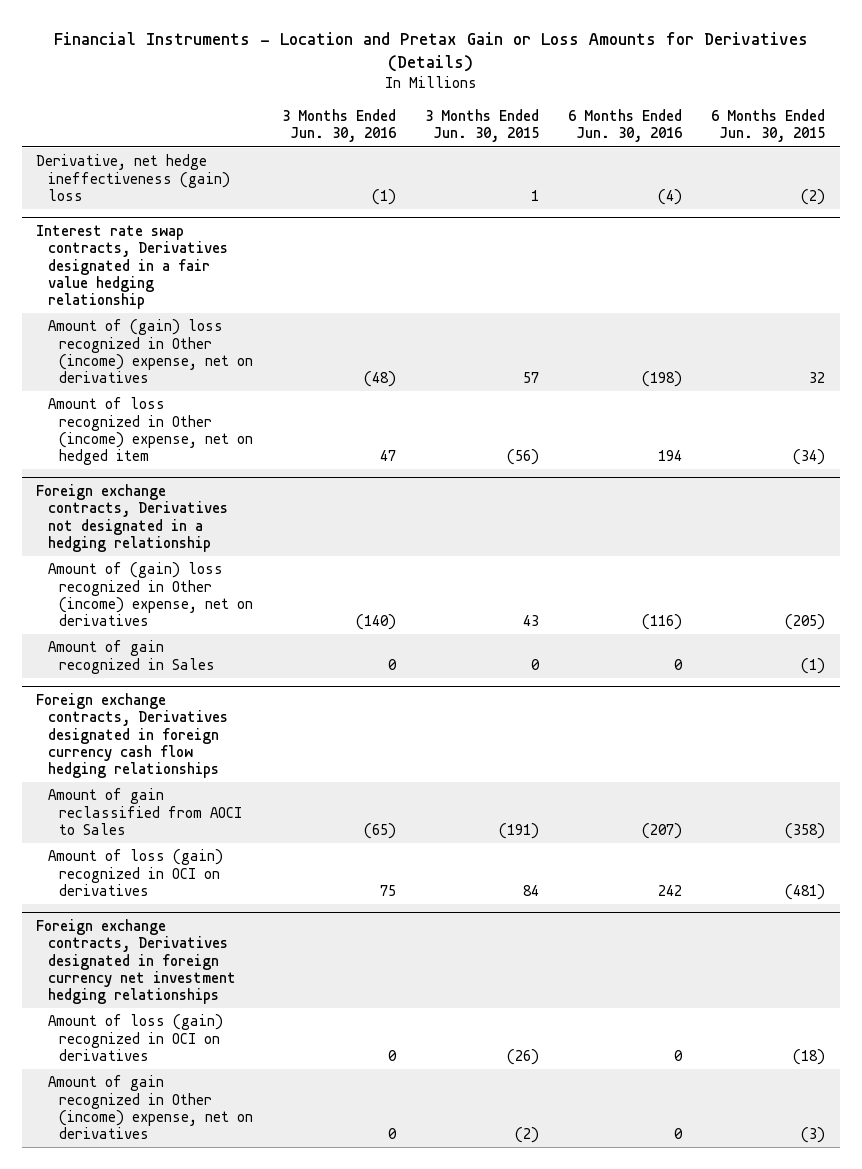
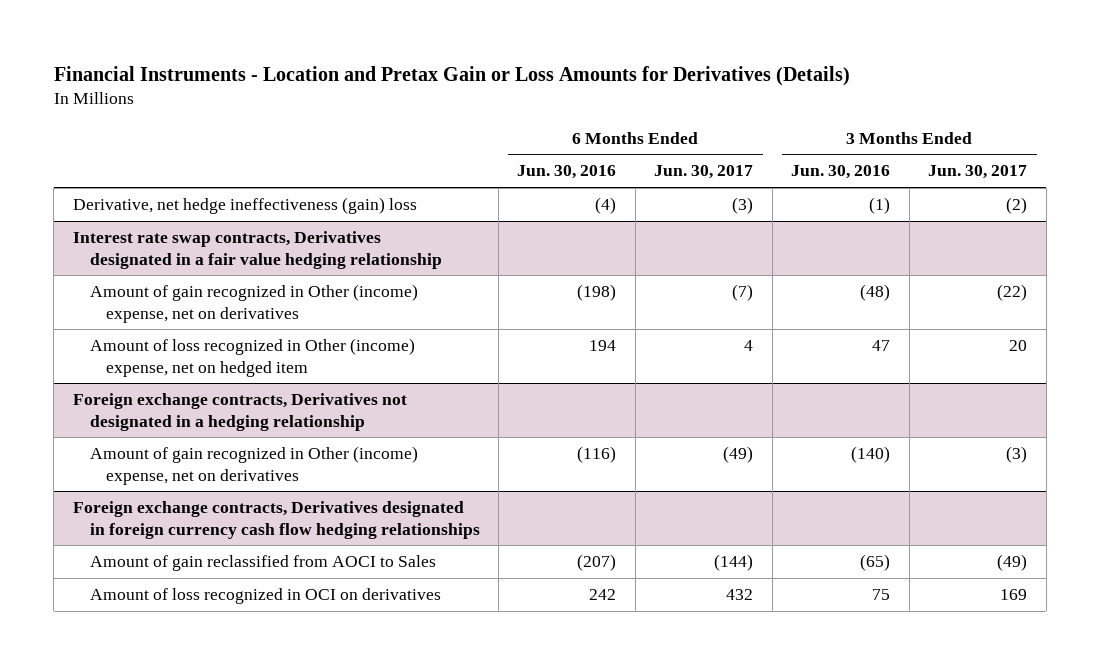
- | 3 Months Ended Jun. 30, 2016 | 3 Months Ended Jun. 30, 2015 | 6 Months Ended Jun. 30, 2016 | 6 Months Ended Jun. 30, 2015
+ | 6 Months Ended Jun. 30, 2016 | 6 Months Ended Jun. 30, 2017 | 3 Months Ended Jun. 30, 2016 | 3 Months Ended Jun. 30, 2017
@ Interest rate swap contracts, Derivatives designated in a fair value hedging relationship
- Amount of (gain) loss recognized in Other (income) expense, net on derivatives | (48) | 57 | (198) | 32
+ Amount of gain recognized in Other (income) expense, net on derivatives | (198) | (7) | (48) | (22)
@ Foreign exchange contracts, Derivatives not designated in a hedging relationship
- Amount of (gain) loss recognized in Other (income) expense, net on derivatives | (140) | 43 | (116) | (205)
- Amount of gain recognized in Sales | 0 | 0 | 0 | (1)
+ Amount of gain recognized in Other (income) expense, net on derivatives | (116) | (49) | (140) | (3)
@ Foreign exchange contracts, Derivatives designated in foreign currency cash flow hedging relationships
- Amount of loss (gain) recognized in OCI on derivatives | 75 | 84 | 242 | (481)
- Foreign exchange contracts, Derivatives designated in foreign currency net investment hedging relationships
- Amount of loss (gain) recognized in OCI on derivatives | 0 | (26) | 0 | (18)
- Amount of gain recognized in Other (income) expense, net on derivatives | 0 | (2) | 0 | (3)
@ Foreign exchange contracts, Derivatives designated in foreign currency cash flow hedging relationships
+ Amount of loss recognized in OCI on derivatives | 242 | 432 | 75 | 169

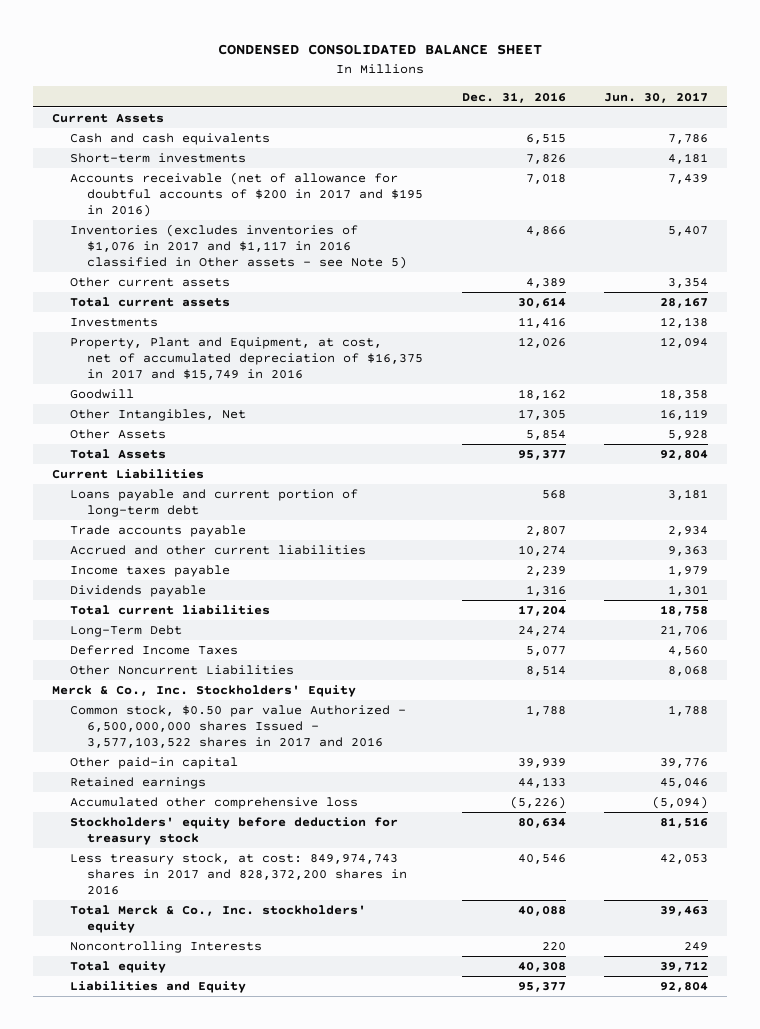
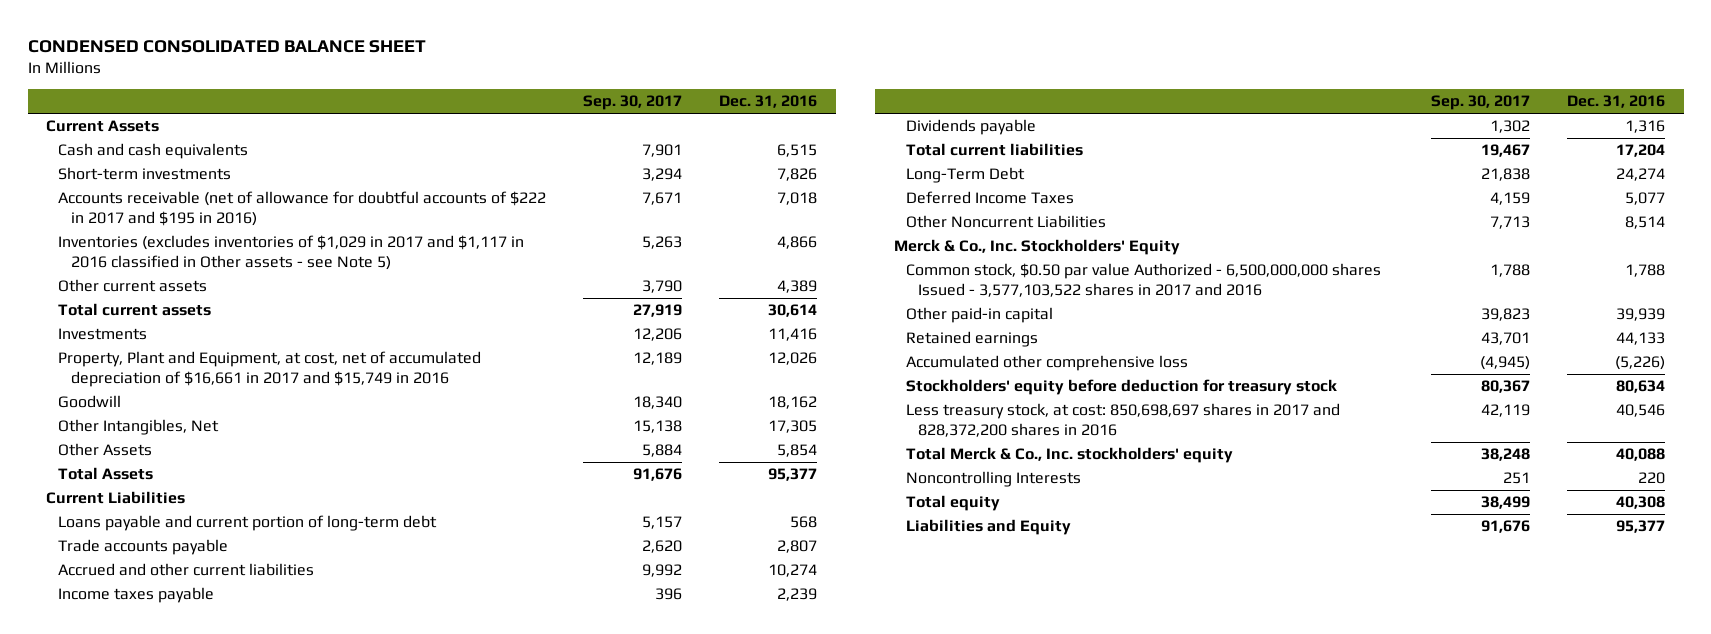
- | Dec. 31, 2016 | Jun. 30, 2017
+ | Sep. 30, 2017 | Dec. 31, 2016
- Accounts receivable (net of allowance for doubtful accounts of $200 in 2017 and $195 in 2016) | 7,018 | 7,439
- Inventories (excludes inventories of $1,076 in 2017 and $1,117 in 2016 classified in Other assets - see Note 5) | 4,866 | 5,407
+ Accounts receivable (net of allowance for doubtful accounts of $222 in 2017 and $195 in 2016) | 7,671 | 7,018
+ Inventories (excludes inventories of $1,029 in 2017 and $1,117 in 2016 classified in Other assets - see Note 5) | 5,263 | 4,866
- Property, Plant and Equipment, at cost, net of accumulated depreciation of $16,375 in 2017 and $15,749 in 2016 | 12,026 | 12,094
+ Property, Plant and Equipment, at cost, net of accumulated depreciation of $16,661 in 2017 and $15,749 in 2016 | 12,189 | 12,026
- Less treasury stock, at cost: 849,974,743 shares in 2017 and 828,372,200 shares in 2016 | 40,546 | 42,053
+ Less treasury stock, at cost: 850,698,697 shares in 2017 and 828,372,200 shares in 2016 | 42,119 | 40,546

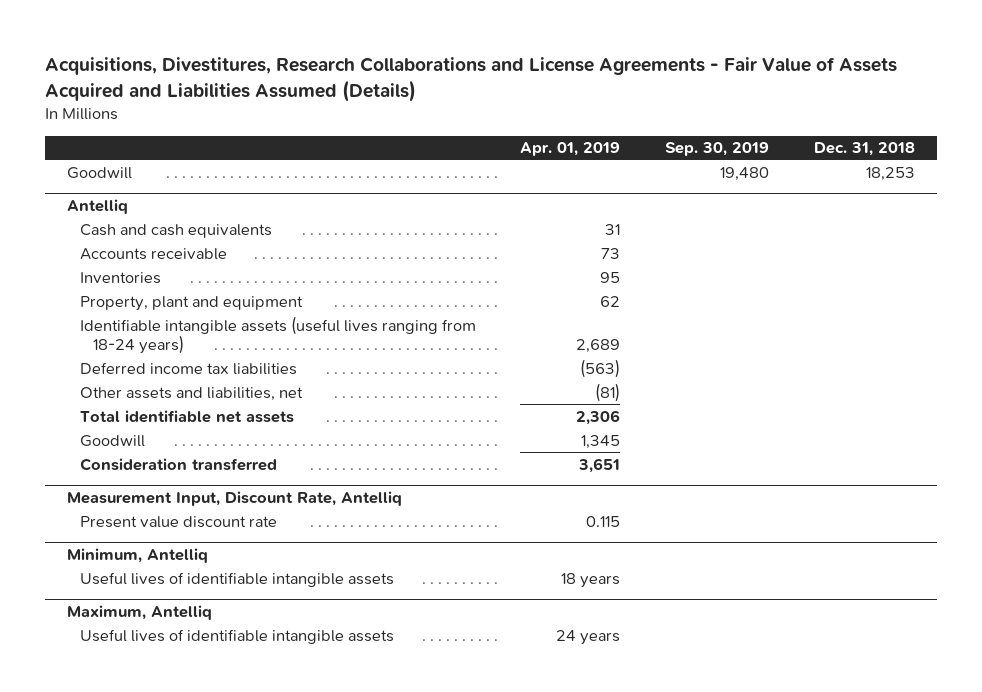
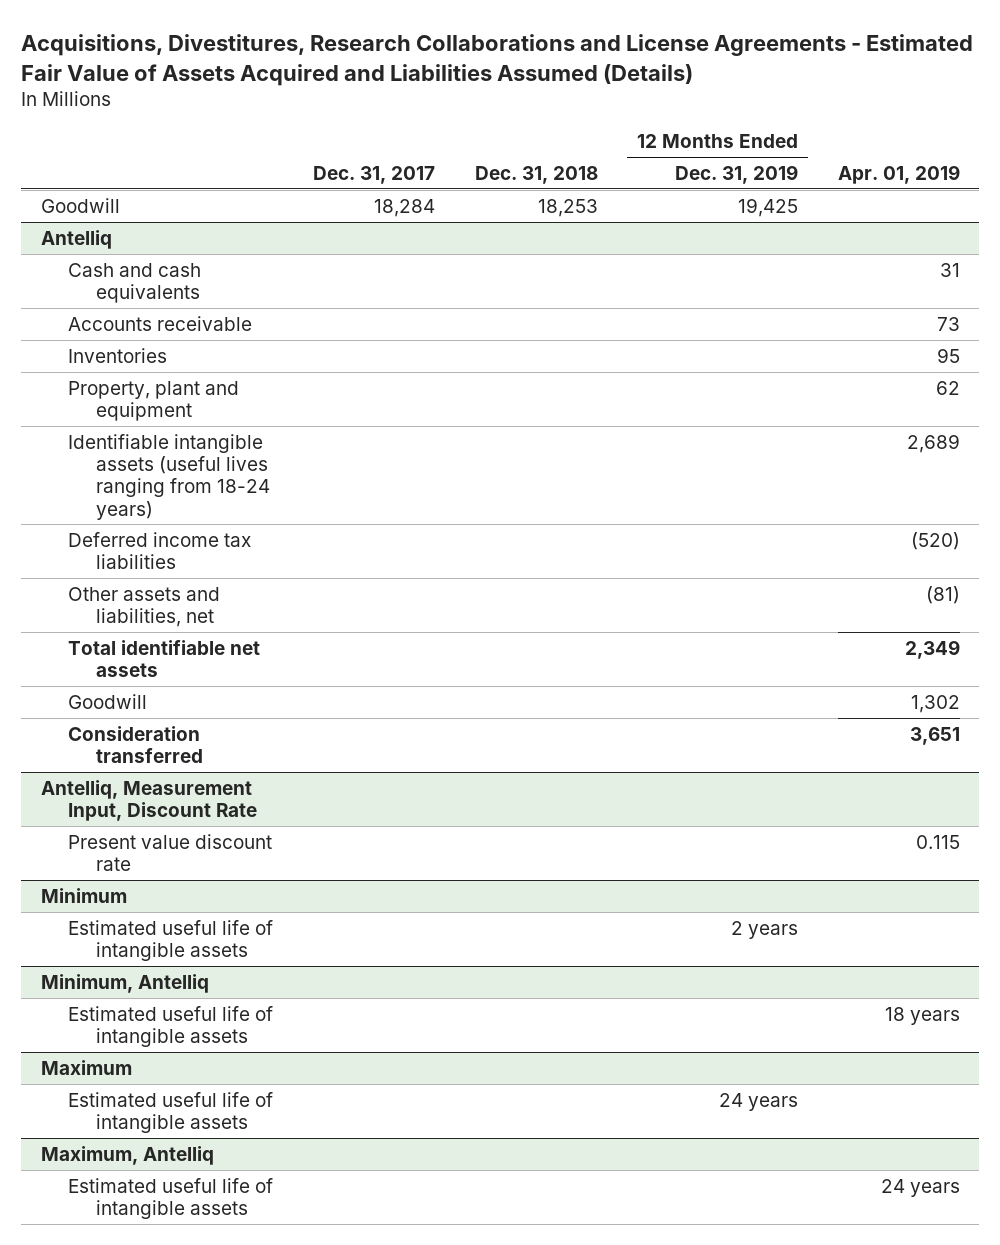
- Acquisitions, Divestitures, Research Collaborations and License Agreements - Fair Value of Assets Acquired and Liabilities Assumed (Details)
+ Acquisitions, Divestitures, Research Collaborations and License Agreements - Estimated Fair Value of Assets Acquired and Liabilities Assumed (Details)
- | Apr. 01, 2019 | Sep. 30, 2019 | Dec. 31, 2018
+ | Dec. 31, 2017 | Dec. 31, 2018 | 12 Months Ended Dec. 31, 2019 | Apr. 01, 2019
@ Antelliq
- Deferred income tax liabilities | (563) | |
+ Deferred income tax liabilities | | | | (520)
- Total identifiable net assets | 2,306 | |
- Goodwill | 1,345 | |
+ Total identifiable net assets | | | | 2,349
+ Goodwill | | | | 1,302
- Measurement Input, Discount Rate, Antelliq
+ Antelliq, Measurement Input, Discount Rate
+ Minimum
+ Estimated useful life of intangible assets | | | 2 years |
@ Minimum, Antelliq
- Useful lives of identifiable intangible assets | 18 years | |
+ Estimated useful life of intangible assets | | | | 18 years
+ Maximum
+ Estimated useful life of intangible assets | | | 24 years |
@ Maximum, Antelliq
- Useful lives of identifiable intangible assets | 24 years | |
+ Estimated useful life of intangible assets | | | | 24 years

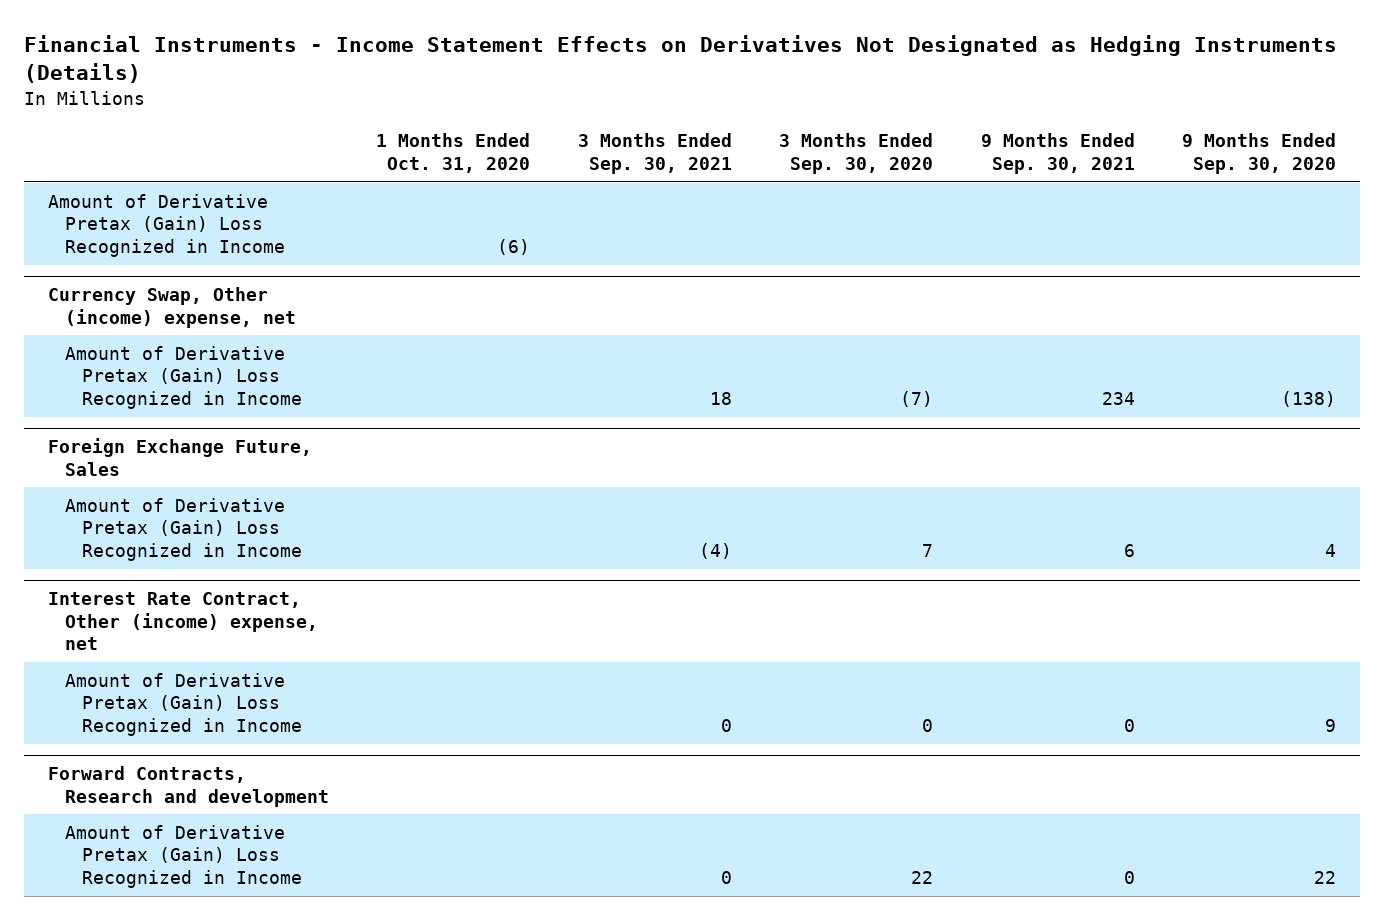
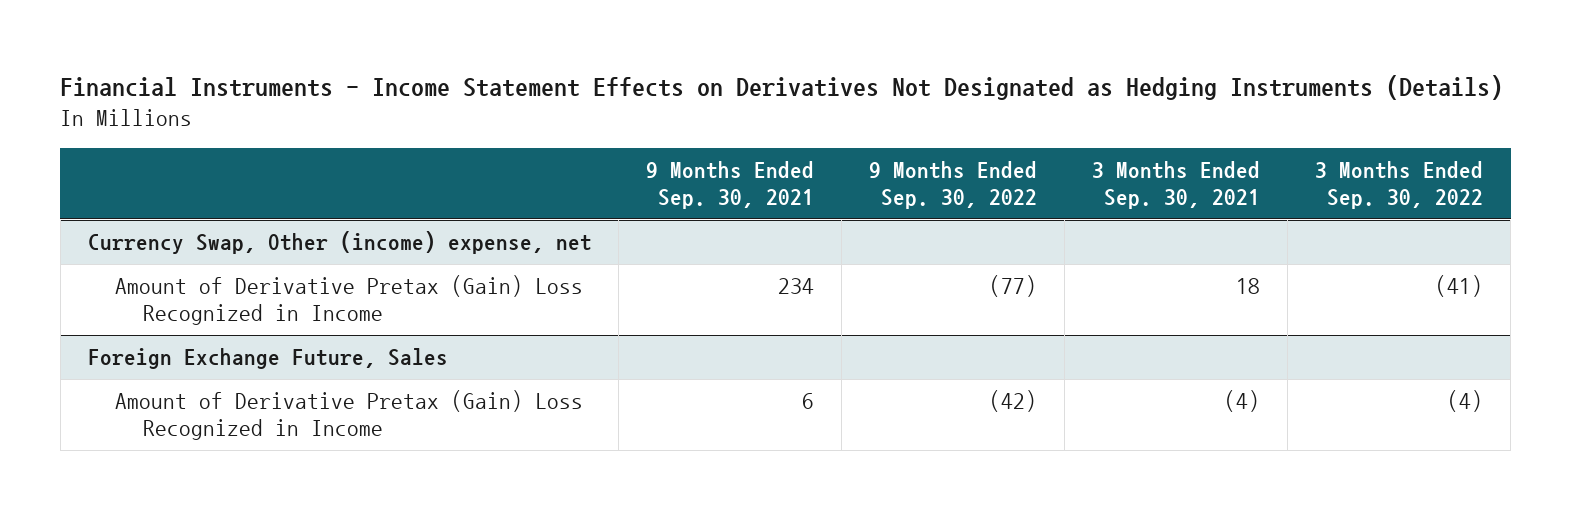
- | 1 Months Ended Oct. 31, 2020 | 3 Months Ended Sep. 30, 2021 | 3 Months Ended Sep. 30, 2020 | 9 Months Ended Sep. 30, 2021 | 9 Months Ended Sep. 30, 2020
+ | 9 Months Ended Sep. 30, 2021 | 9 Months Ended Sep. 30, 2022 | 3 Months Ended Sep. 30, 2021 | 3 Months Ended Sep. 30, 2022
- Amount of Derivative Pretax (Gain) Loss Recognized in Income | (6) | | | |
- Interest Rate Contract, Other (income) expense, net
- Amount of Derivative Pretax (Gain) Loss Recognized in Income | | 0 | 0 | 0 | 9
- Forward Contracts, Research and development
- Amount of Derivative Pretax (Gain) Loss Recognized in Income | | 0 | 22 | 0 | 22

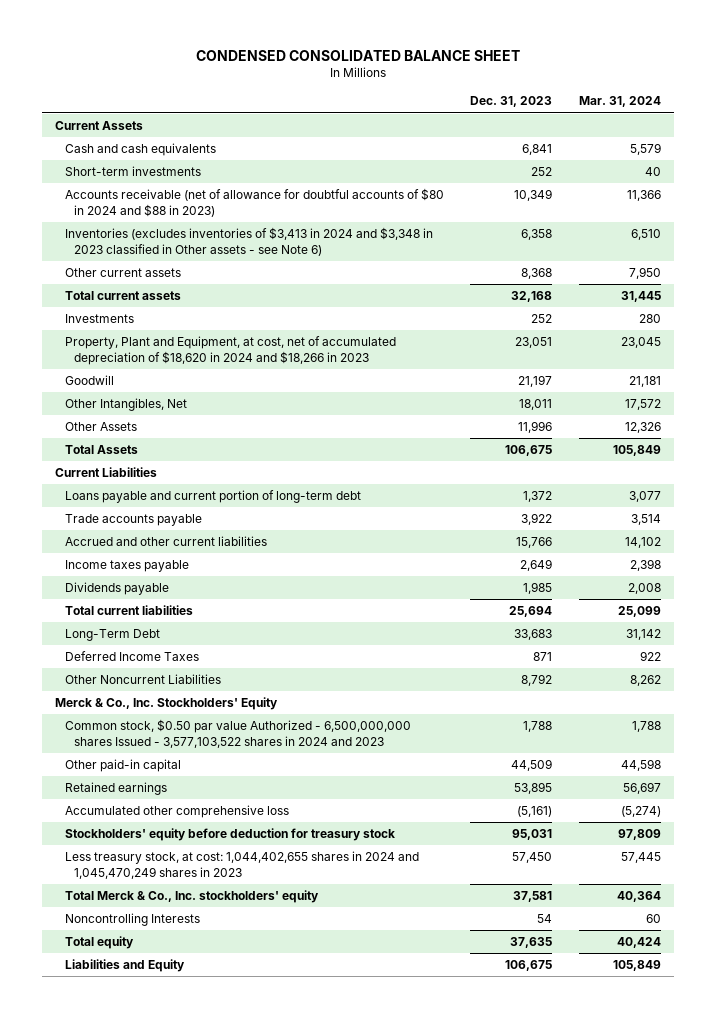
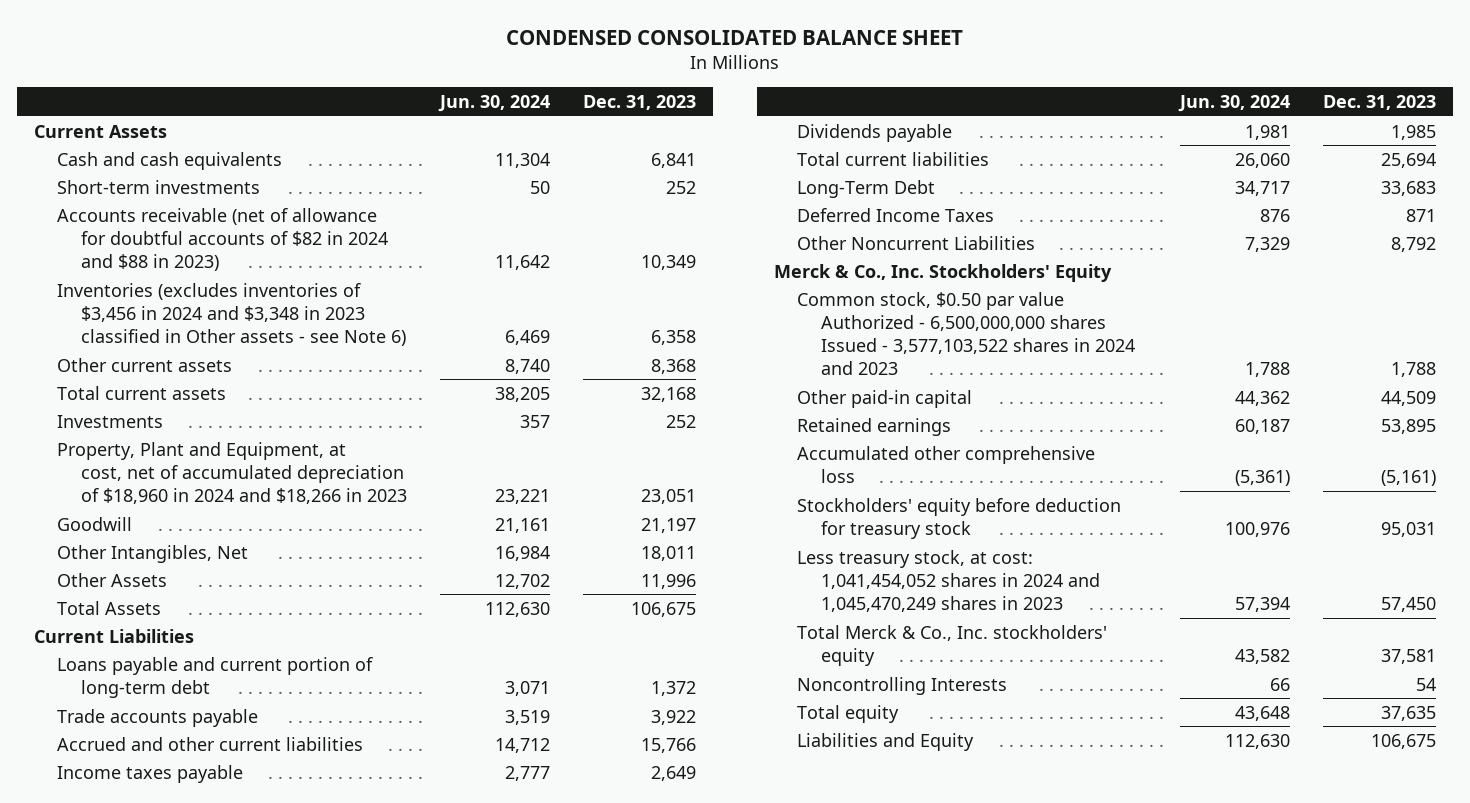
- | Dec. 31, 2023 | Mar. 31, 2024
+ | Jun. 30, 2024 | Dec. 31, 2023
- Accounts receivable (net of allowance for doubtful accounts of $80 in 2024 and $88 in 2023) | 10,349 | 11,366
- Inventories (excludes inventories of $3,413 in 2024 and $3,348 in 2023 classified in Other assets - see Note 6) | 6,358 | 6,510
+ Accounts receivable (net of allowance for doubtful accounts of $82 in 2024 and $88 in 2023) | 11,642 | 10,349
+ Inventories (excludes inventories of $3,456 in 2024 and $3,348 in 2023 classified in Other assets - see Note 6) | 6,469 | 6,358
- Property, Plant and Equipment, at cost, net of accumulated depreciation of $18,620 in 2024 and $18,266 in 2023 | 23,051 | 23,045
+ Property, Plant and Equipment, at cost, net of accumulated depreciation of $18,960 in 2024 and $18,266 in 2023 | 23,221 | 23,051
- Less treasury stock, at cost: 1,044,402,655 shares in 2024 and 1,045,470,249 shares in 2023 | 57,450 | 57,445
+ Less treasury stock, at cost: 1,041,454,052 shares in 2024 and 1,045,470,249 shares in 2023 | 57,394 | 57,450

